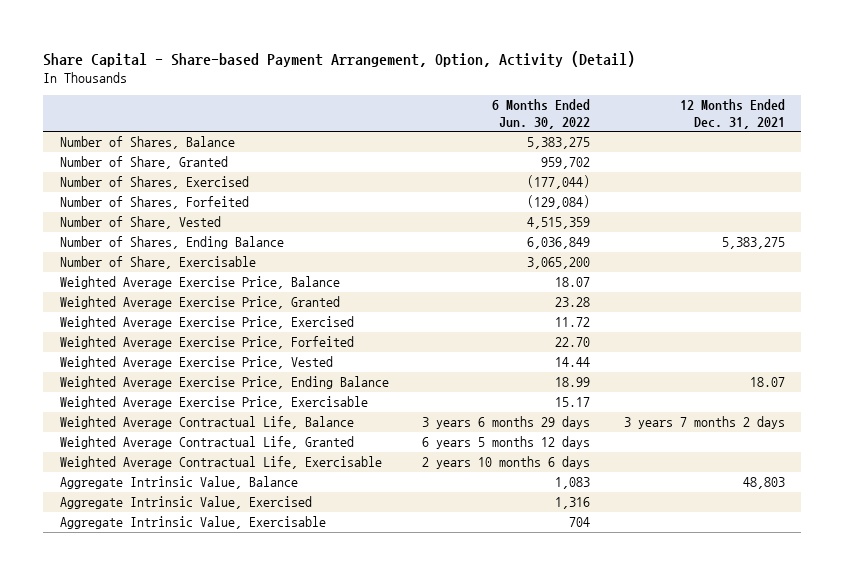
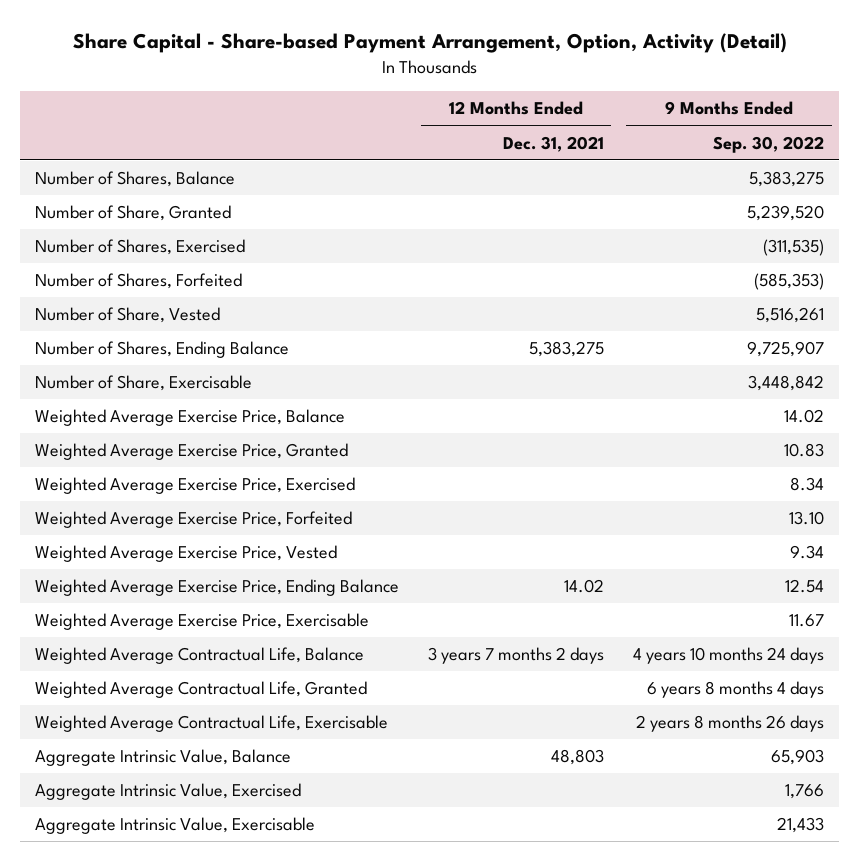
- | 6 Months Ended Jun. 30, 2022 | 12 Months Ended Dec. 31, 2021
+ | 12 Months Ended Dec. 31, 2021 | 9 Months Ended Sep. 30, 2022
- Weighted Average Exercise Price, Ending Balance | 18.99 | 18.07
+ Weighted Average Exercise Price, Ending Balance | 14.02 | 12.54

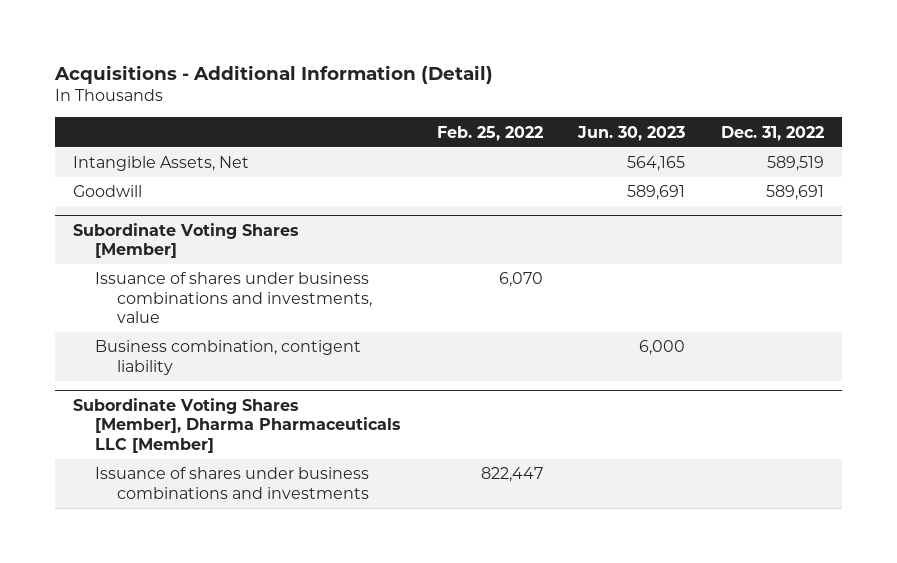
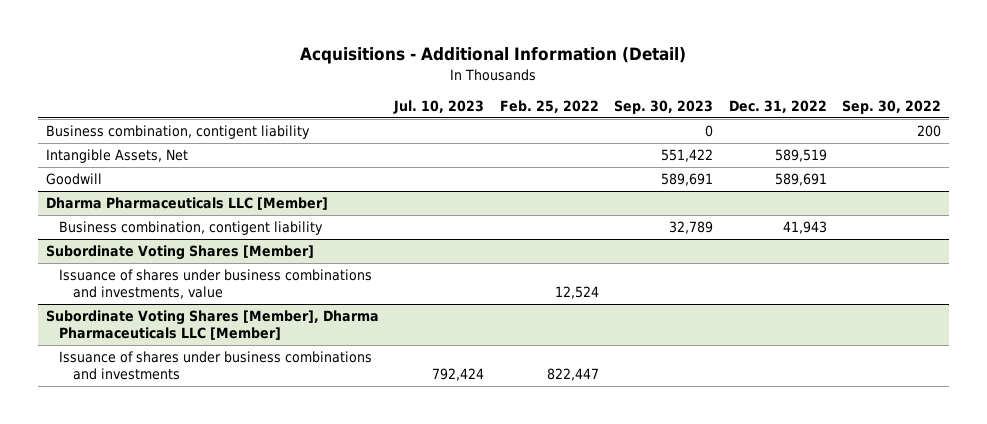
- | Feb. 25, 2022 | Jun. 30, 2023 | Dec. 31, 2022
+ | Jul. 10, 2023 | Feb. 25, 2022 | Sep. 30, 2023 | Dec. 31, 2022 | Sep. 30, 2022
+ Business combination, contigent liability | | | 0 | | 200
+ Dharma Pharmaceuticals LLC [Member]
+ Business combination, contigent liability | | | 32,789 | 41,943 |
@ Subordinate Voting Shares [Member]
- Issuance of shares under business combinations and investments, value | 6,070 | |
- Business combination, contigent liability | | 6,000 |
+ Issuance of shares under business combinations and investments, value | | 12,524 | | |

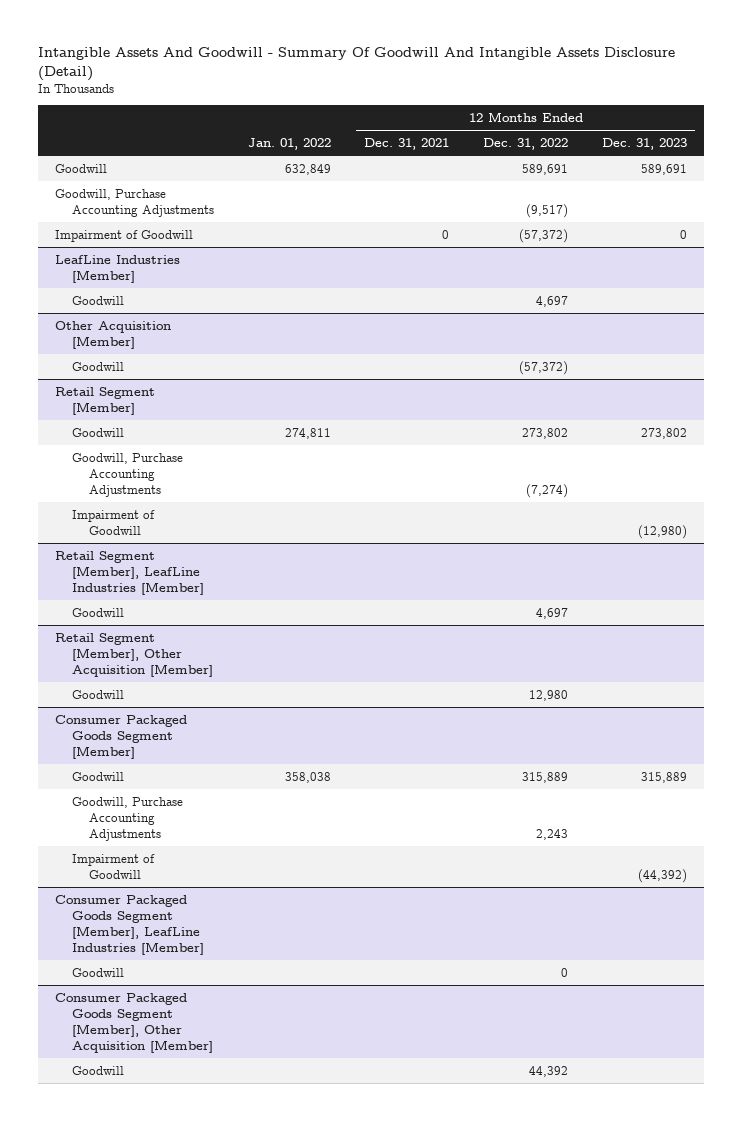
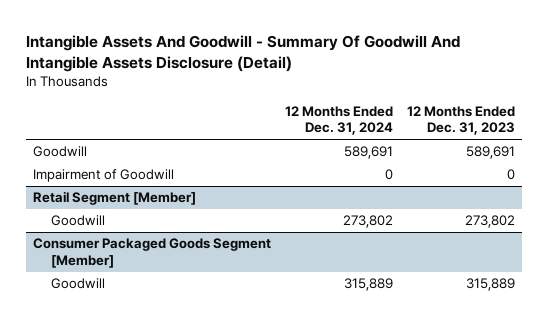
- | Jan. 01, 2022 | 12 Months Ended Dec. 31, 2021 | 12 Months Ended Dec. 31, 2022 | 12 Months Ended Dec. 31, 2023
+ | 12 Months Ended Dec. 31, 2024 | 12 Months Ended Dec. 31, 2023
- Goodwill, Purchase Accounting Adjustments | | | (9,517) |
- LeafLine Industries [Member]
- Goodwill | | | 4,697 |
- Other Acquisition [Member]
- Goodwill | | | (57,372) |
@ Retail Segment [Member]
- Goodwill, Purchase Accounting Adjustments | | | (7,274) |
- Impairment of Goodwill | | | | (12,980)
- Retail Segment [Member], LeafLine Industries [Member]
- Goodwill | | | 4,697 |
- Retail Segment [Member], Other Acquisition [Member]
- Goodwill | | | 12,980 |
@ Consumer Packaged Goods Segment [Member]
- Goodwill, Purchase Accounting Adjustments | | | 2,243 |
- Impairment of Goodwill | | | | (44,392)
- Consumer Packaged Goods Segment [Member], LeafLine Industries [Member]
- Goodwill | | | 0 |
- Consumer Packaged Goods Segment [Member], Other Acquisition [Member]
- Goodwill | | | 44,392 |

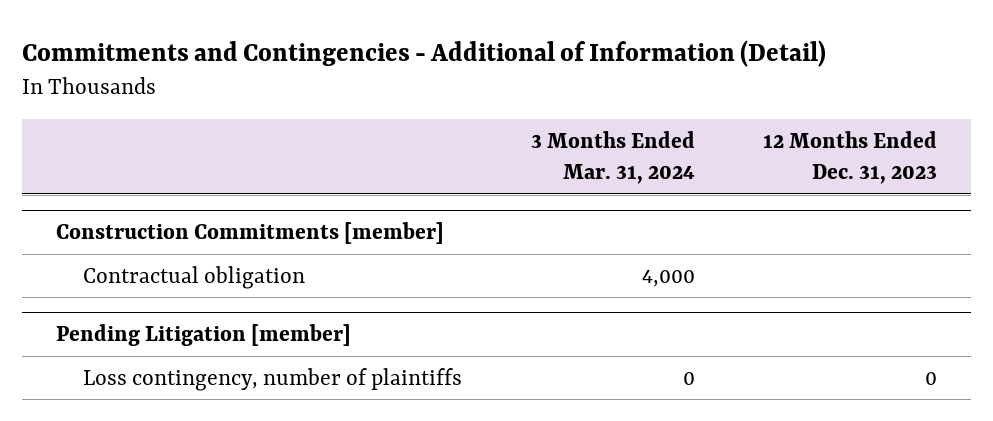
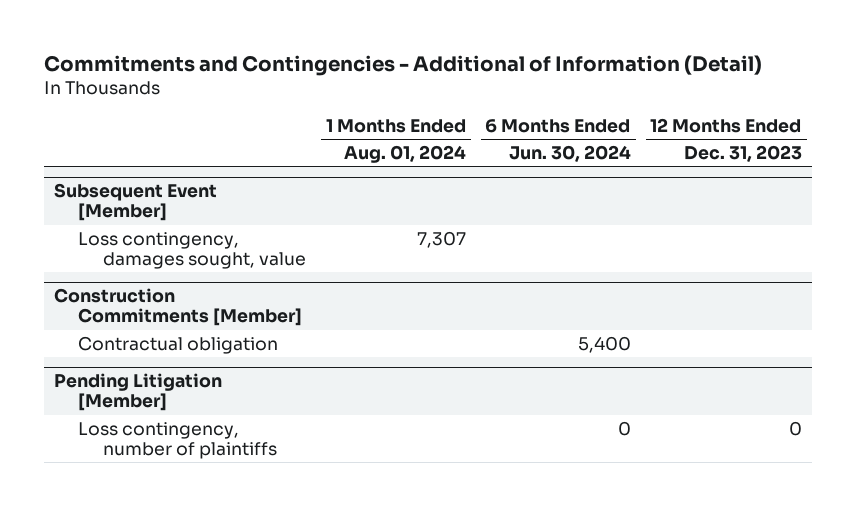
- | 3 Months Ended Mar. 31, 2024 | 12 Months Ended Dec. 31, 2023
+ | 1 Months Ended Aug. 01, 2024 | 6 Months Ended Jun. 30, 2024 | 12 Months Ended Dec. 31, 2023
- Construction Commitments [member]
+ Subsequent Event [Member]
+ Loss contingency, damages sought, value | 7,307 | |
+ Construction Commitments [Member]
- Pending Litigation [member]
+ Pending Litigation [Member]

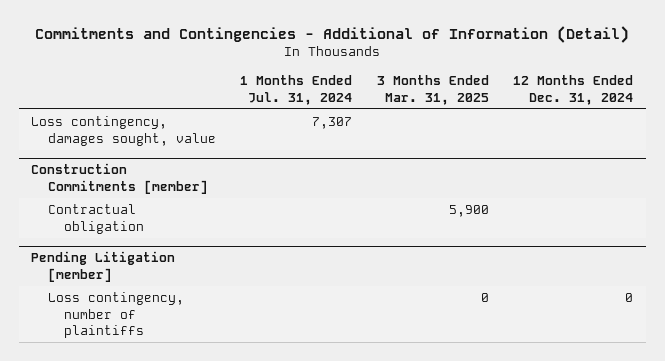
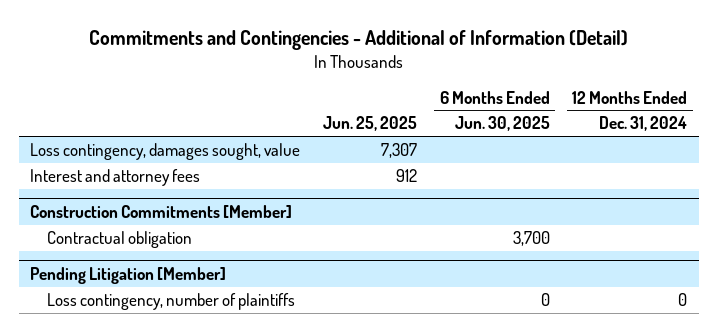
- | 1 Months Ended Jul. 31, 2024 | 3 Months Ended Mar. 31, 2025 | 12 Months Ended Dec. 31, 2024
+ | Jun. 25, 2025 | 6 Months Ended Jun. 30, 2025 | 12 Months Ended Dec. 31, 2024
- Construction Commitments [member]
+ Interest and attorney fees | 912 | |
+ Construction Commitments [Member]
- Pending Litigation [member]
+ Pending Litigation [Member]

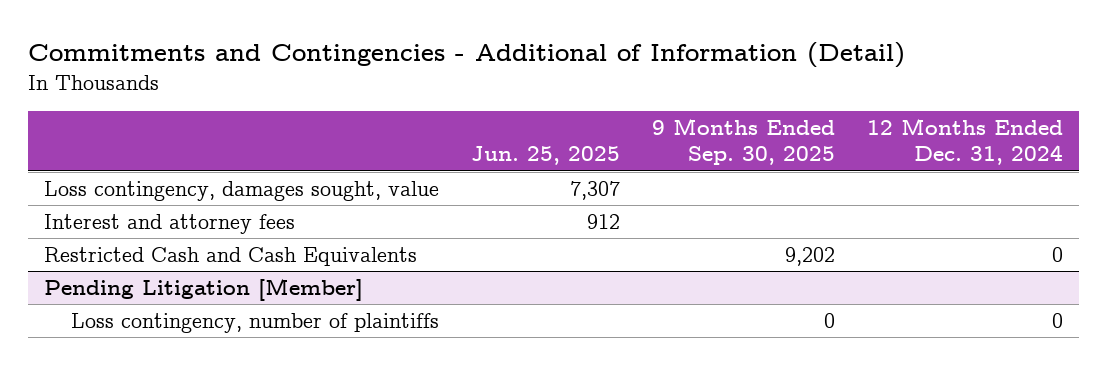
- | Jun. 25, 2025 | 6 Months Ended Jun. 30, 2025 | 12 Months Ended Dec. 31, 2024
+ | Jun. 25, 2025 | 9 Months Ended Sep. 30, 2025 | 12 Months Ended Dec. 31, 2024
- Construction Commitments [Member]
- Contractual obligation | | 3,700 |
+ Restricted Cash and Cash Equivalents | | 9,202 | 0

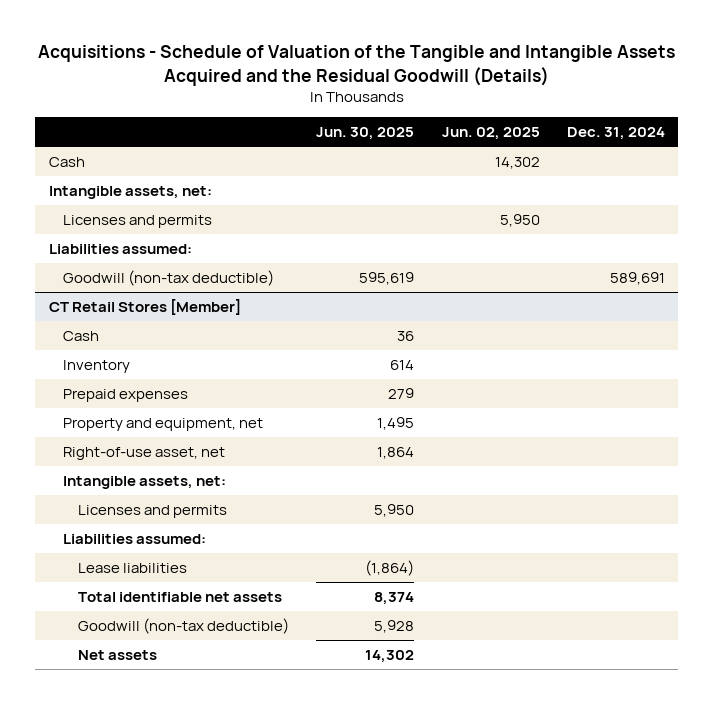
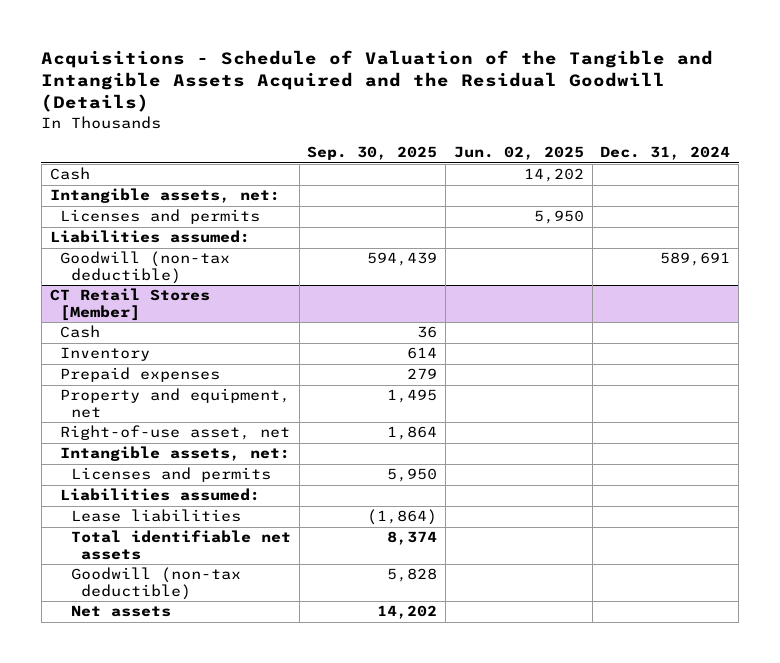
- | Jun. 30, 2025 | Jun. 02, 2025 | Dec. 31, 2024
+ | Sep. 30, 2025 | Jun. 02, 2025 | Dec. 31, 2024
- Cash | | 14,302 |
+ Cash | | 14,202 |

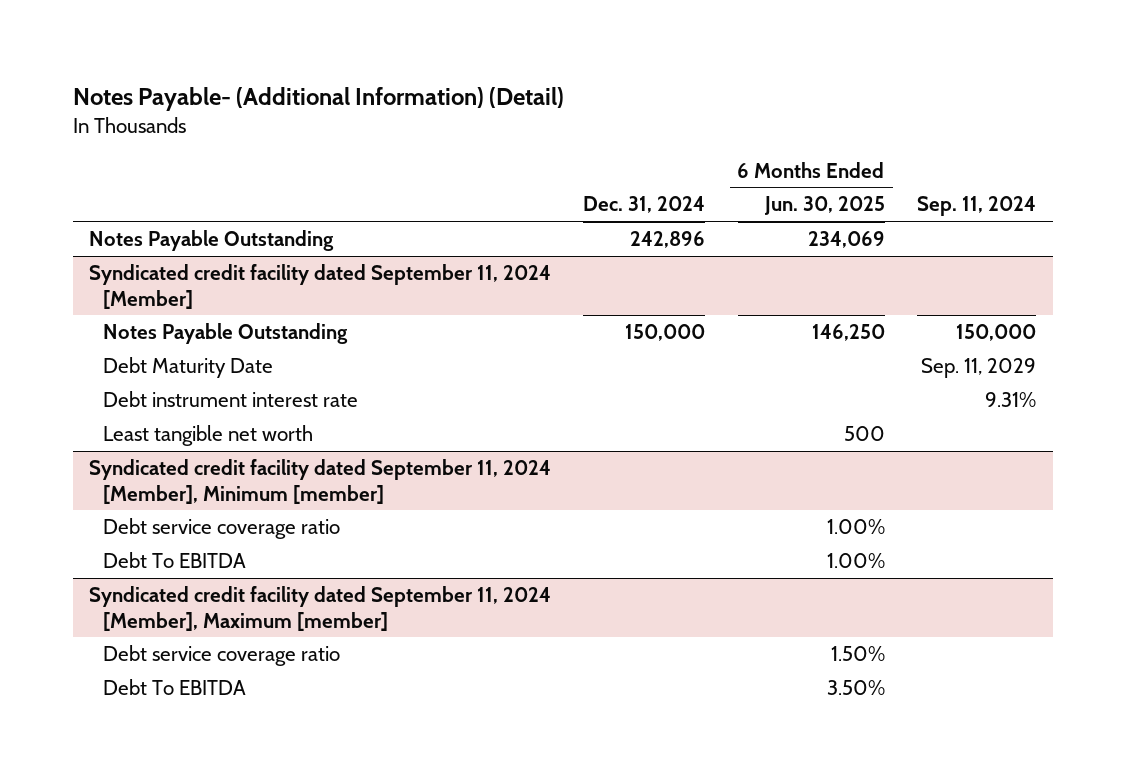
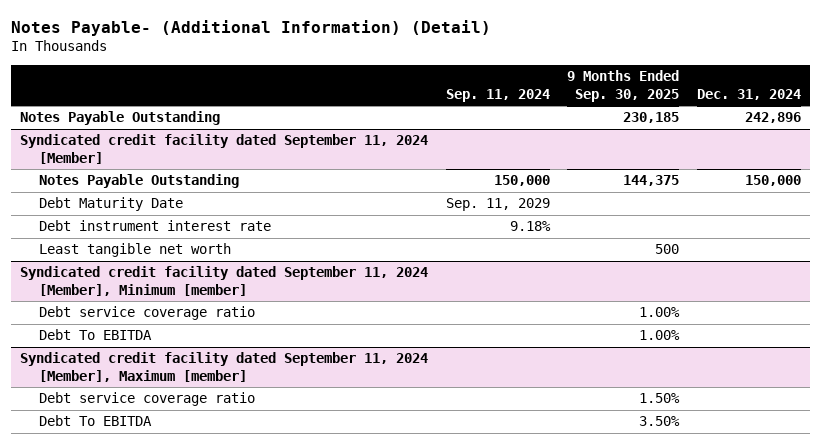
- | Dec. 31, 2024 | 6 Months Ended Jun. 30, 2025 | Sep. 11, 2024
+ | Sep. 11, 2024 | 9 Months Ended Sep. 30, 2025 | Dec. 31, 2024
@ Syndicated credit facility dated September 11, 2024 [Member]
- Debt instrument interest rate | | | 9.31%
+ Debt instrument interest rate | 9.18% | |

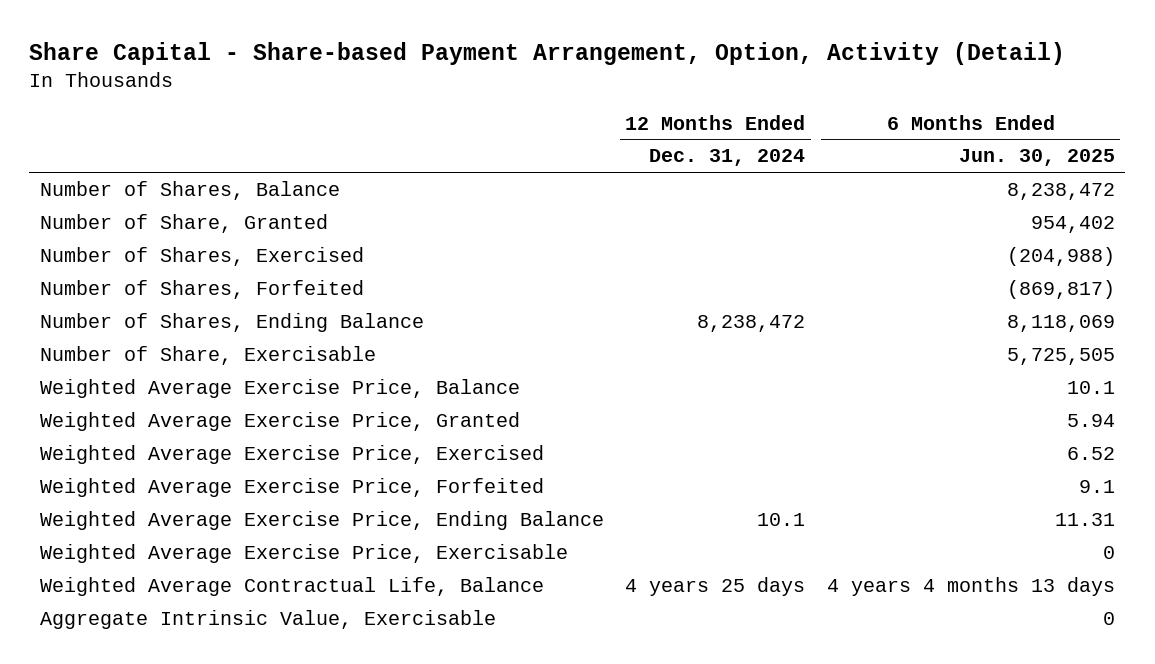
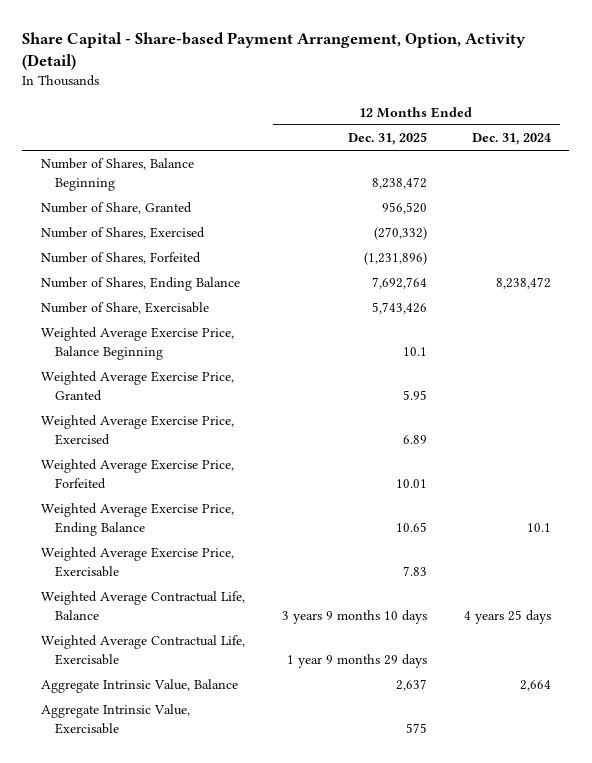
- | 12 Months Ended Dec. 31, 2024 | 6 Months Ended Jun. 30, 2025
+ | 12 Months Ended Dec. 31, 2025 | 12 Months Ended Dec. 31, 2024
- Number of Shares, Balance | | 8,238,472
+ Number of Shares, Balance Beginning | 8,238,472 |
- Weighted Average Exercise Price, Balance | | 10.1
+ Weighted Average Exercise Price, Balance Beginning | 10.1 |
+ Weighted Average Contractual Life, Exercisable | 1 year 9 months 29 days |
+ Aggregate Intrinsic Value, Balance | 2,637 | 2,664

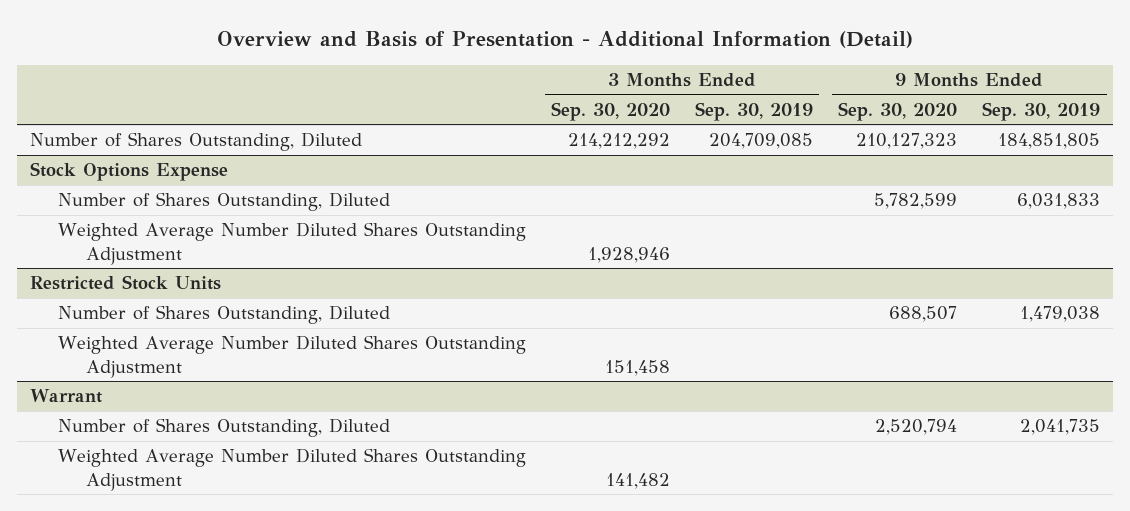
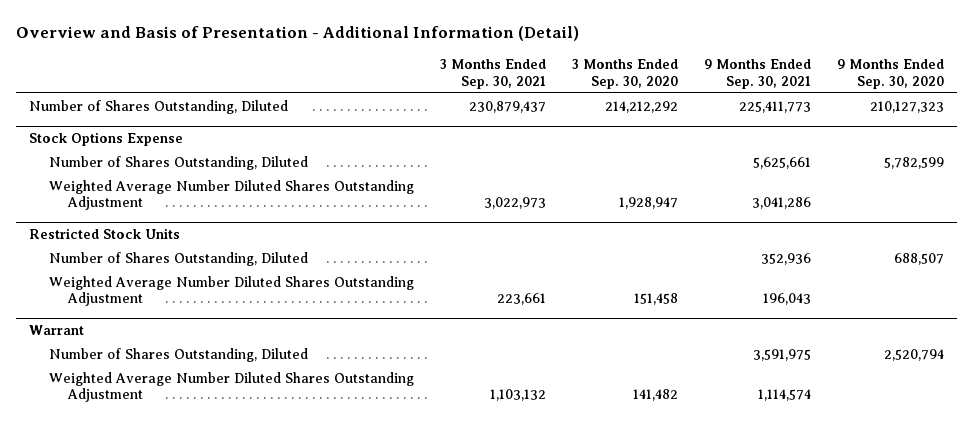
- | 3 Months Ended Sep. 30, 2020 | 3 Months Ended Sep. 30, 2019 | 9 Months Ended Sep. 30, 2020 | 9 Months Ended Sep. 30, 2019
+ | 3 Months Ended Sep. 30, 2021 | 3 Months Ended Sep. 30, 2020 | 9 Months Ended Sep. 30, 2021 | 9 Months Ended Sep. 30, 2020
@ Stock Options Expense
- Weighted Average Number Diluted Shares Outstanding Adjustment | 1,928,946 | | |
+ Weighted Average Number Diluted Shares Outstanding Adjustment | 3,022,973 | 1,928,947 | 3,041,286 |

